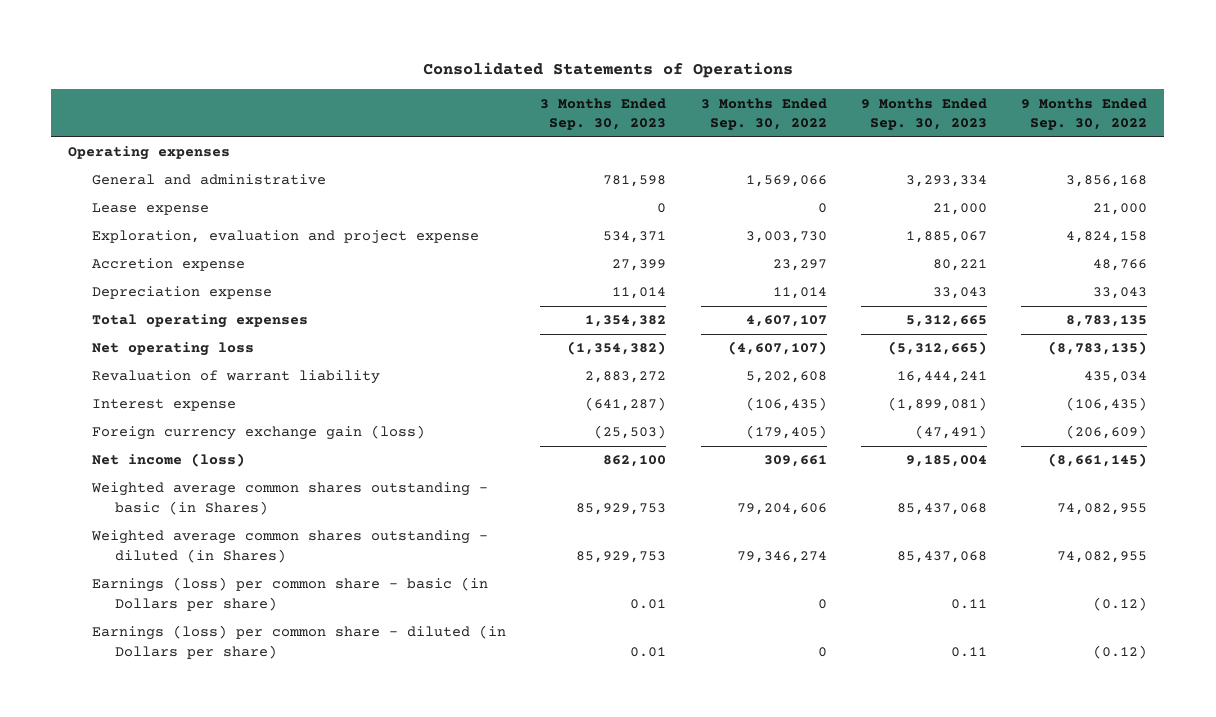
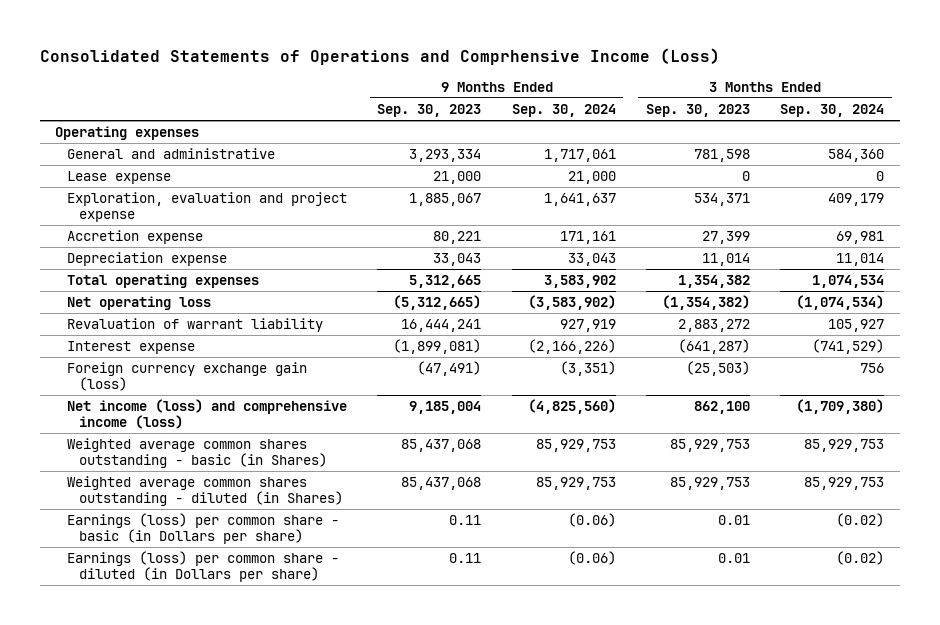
- Consolidated Statements of Operations
+ Consolidated Statements of Operations and Comprhensive Income (Loss)
- | 3 Months Ended Sep. 30, 2023 | 3 Months Ended Sep. 30, 2022 | 9 Months Ended Sep. 30, 2023 | 9 Months Ended Sep. 30, 2022
+ | 9 Months Ended Sep. 30, 2023 | 9 Months Ended Sep. 30, 2024 | 3 Months Ended Sep. 30, 2023 | 3 Months Ended Sep. 30, 2024
- Net income (loss) | 862,100 | 309,661 | 9,185,004 | (8,661,145)
+ Net income (loss) and comprehensive income (loss) | 9,185,004 | (4,825,560) | 862,100 | (1,709,380)

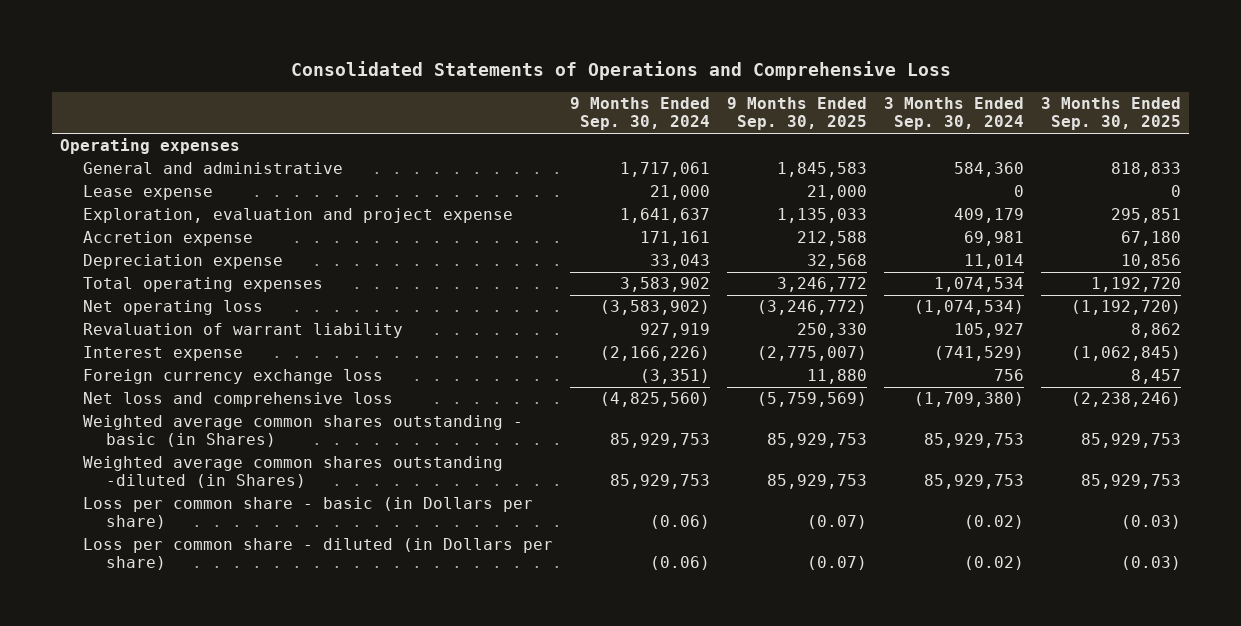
- Consolidated Statements of Operations and Comprhensive Income (Loss)
+ Consolidated Statements of Operations and Comprehensive Loss
- | 9 Months Ended Sep. 30, 2023 | 9 Months Ended Sep. 30, 2024 | 3 Months Ended Sep. 30, 2023 | 3 Months Ended Sep. 30, 2024
+ | 9 Months Ended Sep. 30, 2024 | 9 Months Ended Sep. 30, 2025 | 3 Months Ended Sep. 30, 2024 | 3 Months Ended Sep. 30, 2025
- Foreign currency exchange gain (loss) | (47,491) | (3,351) | (25,503) | 756
- Net income (loss) and comprehensive income (loss) | 9,185,004 | (4,825,560) | 862,100 | (1,709,380)
+ Foreign currency exchange loss | (3,351) | 11,880 | 756 | 8,457
+ Net loss and comprehensive loss | (4,825,560) | (5,759,569) | (1,709,380) | (2,238,246)
- Weighted average common shares outstanding - diluted (in Shares) | 85,437,068 | 85,929,753 | 85,929,753 | 85,929,753
- Earnings (loss) per common share - basic (in Dollars per share) | 0.11 | (0.06) | 0.01 | (0.02)
- Earnings (loss) per common share - diluted (in Dollars per share) | 0.11 | (0.06) | 0.01 | (0.02)
+ Weighted average common shares outstanding -diluted (in Shares) | 85,929,753 | 85,929,753 | 85,929,753 | 85,929,753
+ Loss per common share - basic (in Dollars per share) | (0.06) | (0.07) | (0.02) | (0.03)
+ Loss per common share - diluted (in Dollars per share) | (0.06) | (0.07) | (0.02) | (0.03)

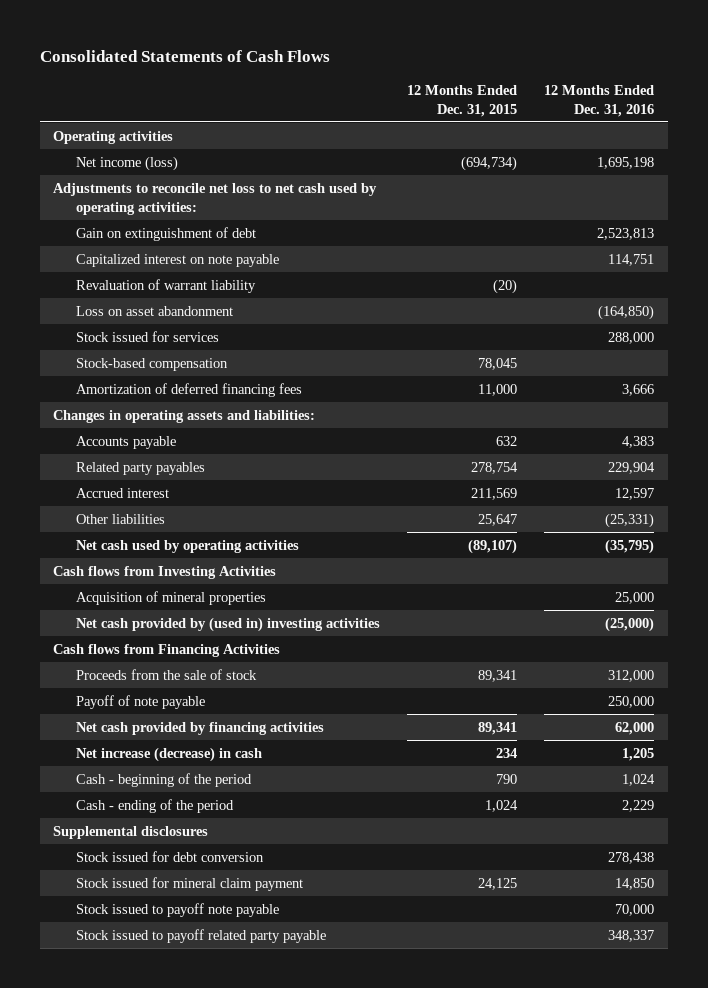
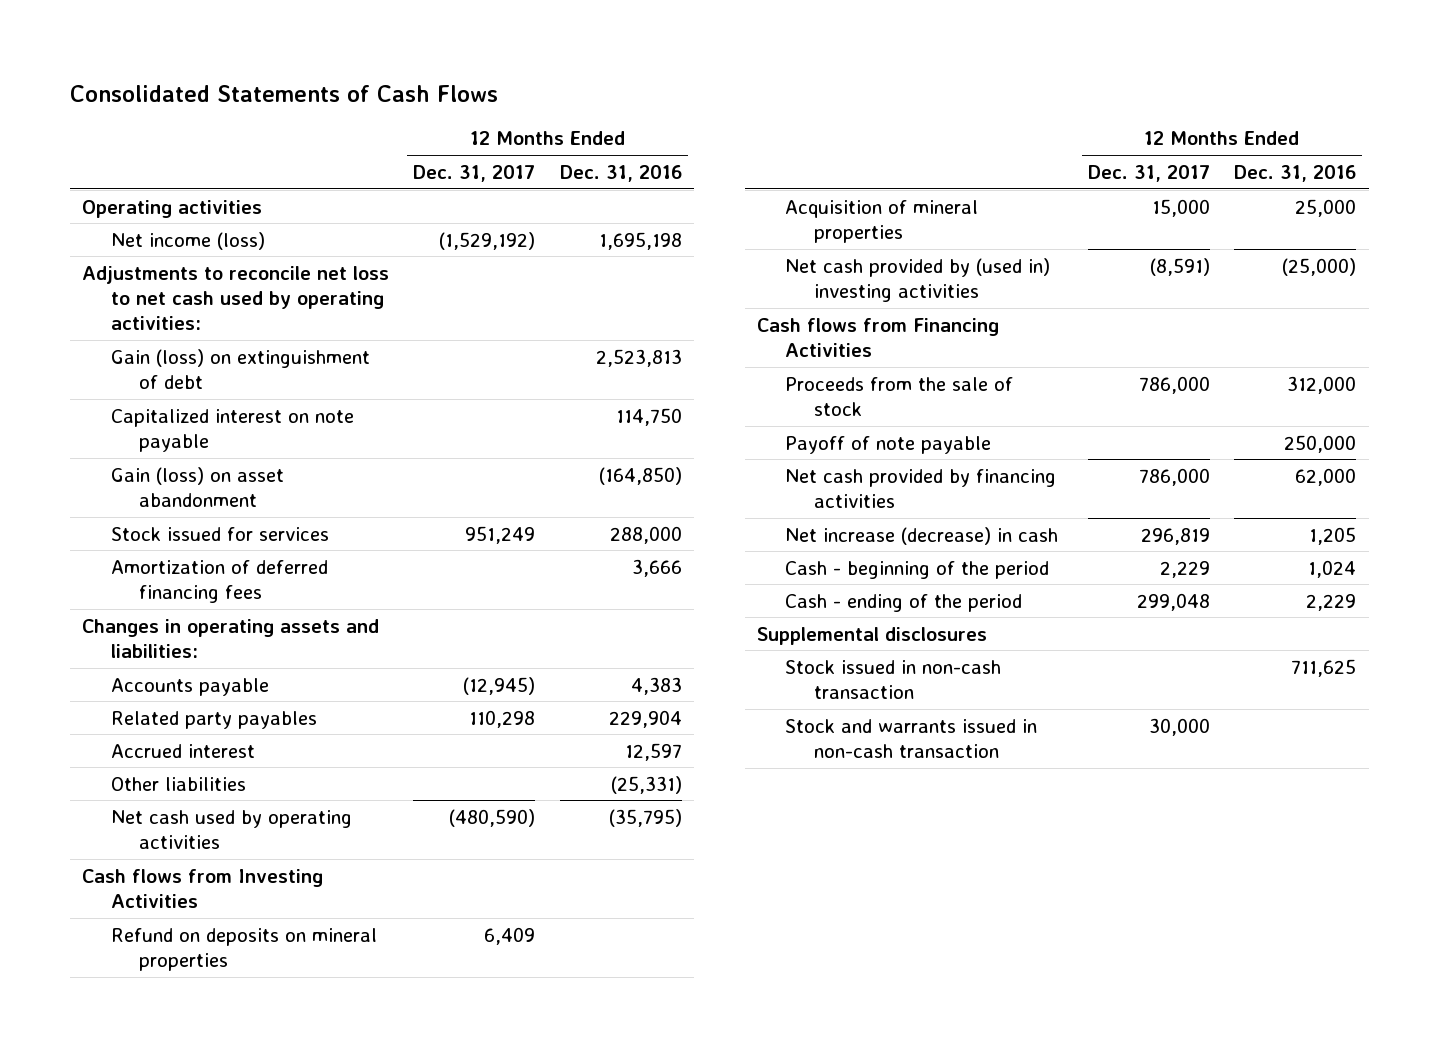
- | 12 Months Ended Dec. 31, 2015 | 12 Months Ended Dec. 31, 2016
+ | 12 Months Ended Dec. 31, 2017 | 12 Months Ended Dec. 31, 2016
- Gain on extinguishment of debt | | 2,523,813
- Capitalized interest on note payable | | 114,751
- Revaluation of warrant liability | (20) |
- Loss on asset abandonment | | (164,850)
+ Gain (loss) on extinguishment of debt | | 2,523,813
+ Capitalized interest on note payable | | 114,750
+ Gain (loss) on asset abandonment | | (164,850)
- Stock-based compensation | 78,045 |
+ Refund on deposits on mineral properties | 6,409 |
- Stock issued for debt conversion | | 278,438
- Stock issued for mineral claim payment | 24,125 | 14,850
- Stock issued to payoff note payable | | 70,000
- Stock issued to payoff related party payable | | 348,337
+ Stock issued in non-cash transaction | | 711,625
+ Stock and warrants issued in non-cash transaction | 30,000 |

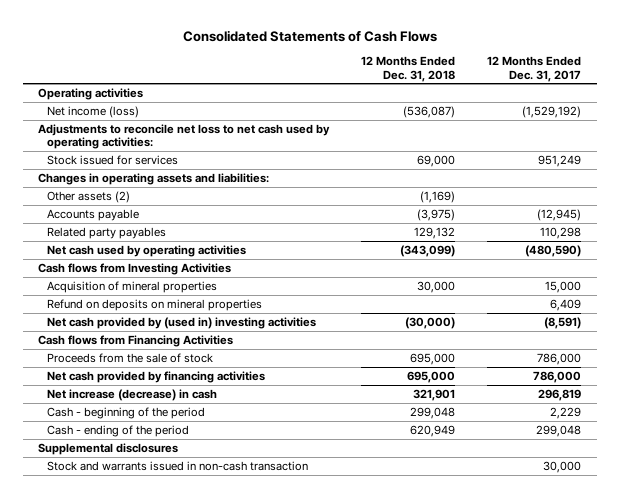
- | 12 Months Ended Dec. 31, 2017 | 12 Months Ended Dec. 31, 2016
+ | 12 Months Ended Dec. 31, 2018 | 12 Months Ended Dec. 31, 2017
- Gain (loss) on extinguishment of debt | | 2,523,813
- Capitalized interest on note payable | | 114,750
- Gain (loss) on asset abandonment | | (164,850)
- Amortization of deferred financing fees | | 3,666
+ Other assets (2) | (1,169) |
- Accrued interest | | 12,597
- Other liabilities | | (25,331)
moved down: Refund on deposits on mineral properties | | 6,409
- Payoff of note payable | | 250,000
- Stock issued in non-cash transaction | | 711,625

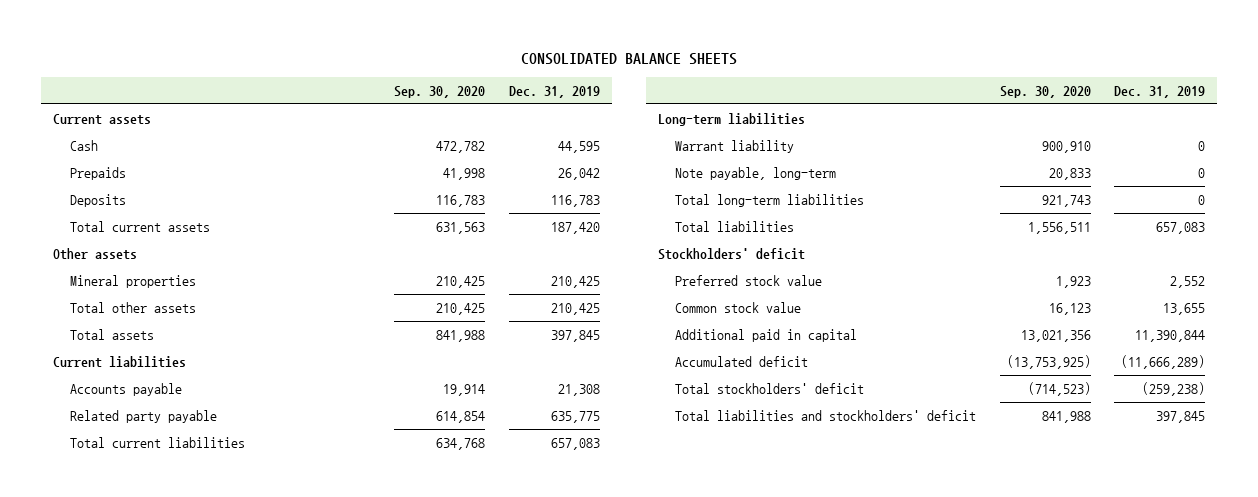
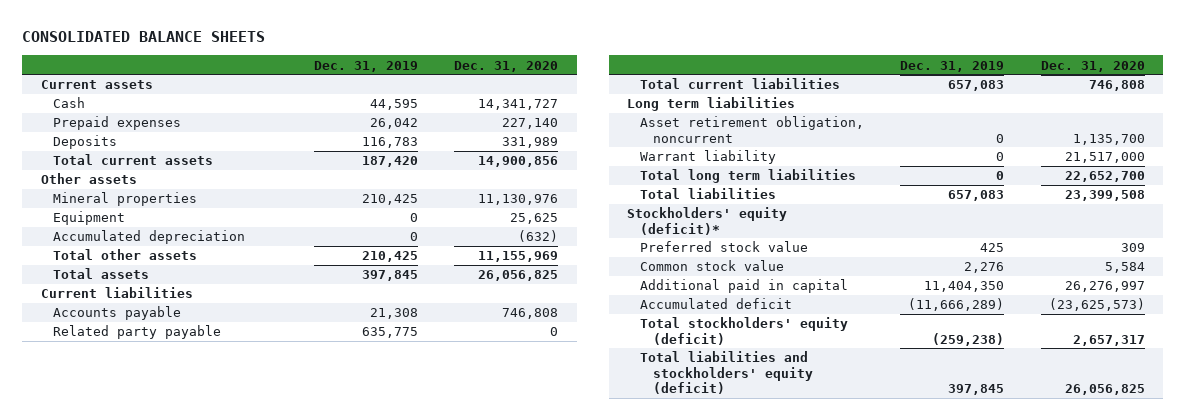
- | Sep. 30, 2020 | Dec. 31, 2019
+ | Dec. 31, 2019 | Dec. 31, 2020
- Prepaids | 41,998 | 26,042
+ Prepaid expenses | 26,042 | 227,140
+ Equipment | 0 | 25,625
+ Accumulated depreciation | 0 | (632)
- Long-term liabilities
+ Long term liabilities
+ Asset retirement obligation, noncurrent | 0 | 1,135,700
- Note payable, long-term | 20,833 | 0
- Total long-term liabilities | 921,743 | 0
+ Total long term liabilities | 0 | 22,652,700
- Stockholders' deficit
- Preferred stock value | 1,923 | 2,552
- Common stock value | 16,123 | 13,655
- Additional paid in capital | 13,021,356 | 11,390,844
+ Stockholders' equity (deficit)*
+ Preferred stock value | 425 | 309
+ Common stock value | 2,276 | 5,584
+ Additional paid in capital | 11,404,350 | 26,276,997
- Total stockholders' deficit | (714,523) | (259,238)
- Total liabilities and stockholders' deficit | 841,988 | 397,845
+ Total stockholders' equity (deficit) | (259,238) | 2,657,317
+ Total liabilities and stockholders' equity (deficit) | 397,845 | 26,056,825

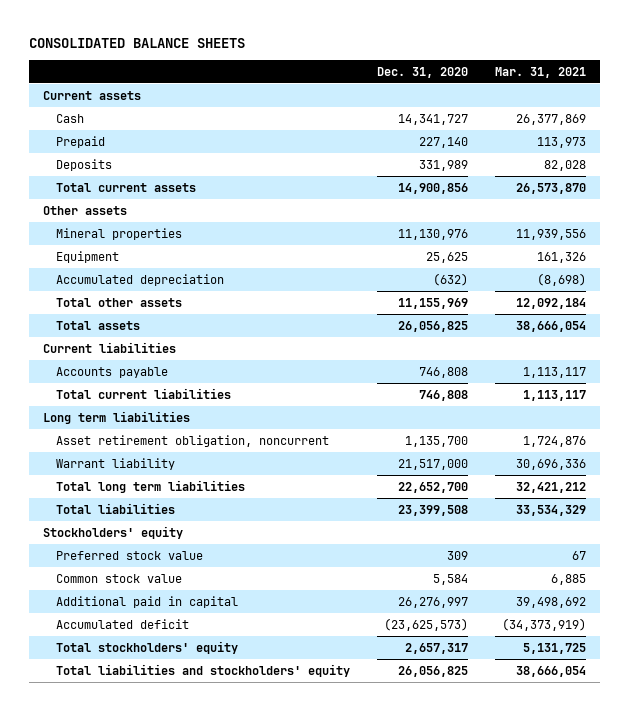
- | Dec. 31, 2019 | Dec. 31, 2020
+ | Dec. 31, 2020 | Mar. 31, 2021
- Prepaid expenses | 26,042 | 227,140
+ Prepaid | 227,140 | 113,973
- Related party payable | 635,775 | 0
- Stockholders' equity (deficit)*
+ Stockholders' equity
- Total stockholders' equity (deficit) | (259,238) | 2,657,317
- Total liabilities and stockholders' equity (deficit) | 397,845 | 26,056,825
+ Total stockholders' equity | 2,657,317 | 5,131,725
+ Total liabilities and stockholders' equity | 26,056,825 | 38,666,054

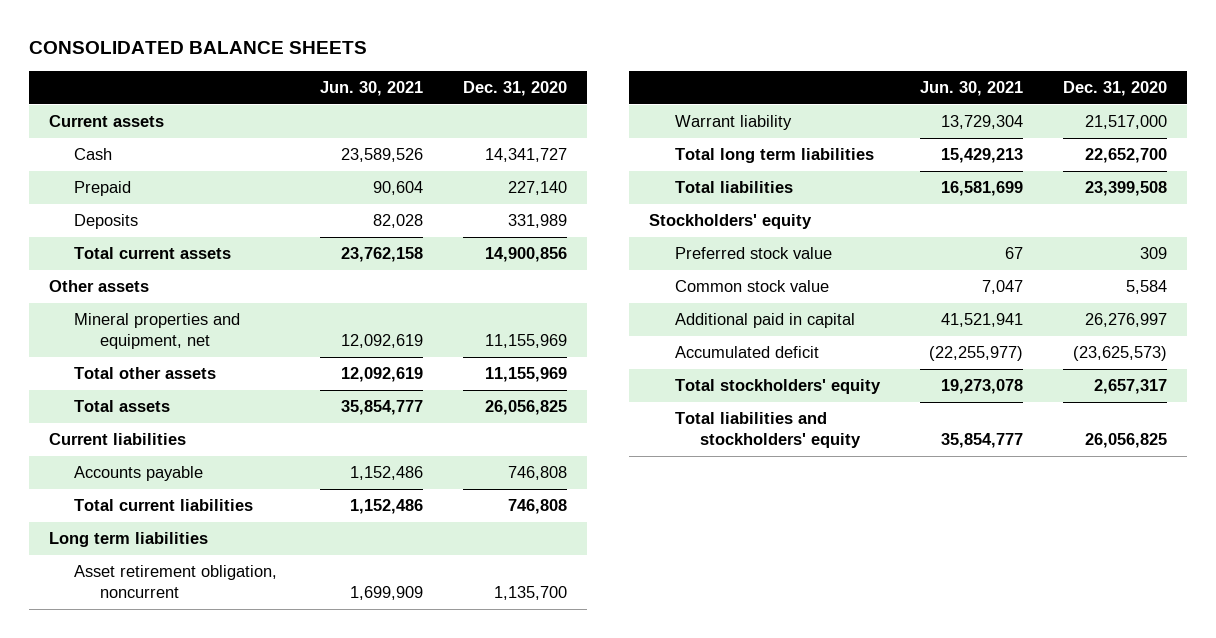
- | Dec. 31, 2020 | Mar. 31, 2021
+ | Jun. 30, 2021 | Dec. 31, 2020
- Mineral properties | 11,130,976 | 11,939,556
- Equipment | 25,625 | 161,326
- Accumulated depreciation | (632) | (8,698)
+ Mineral properties and equipment, net | 12,092,619 | 11,155,969

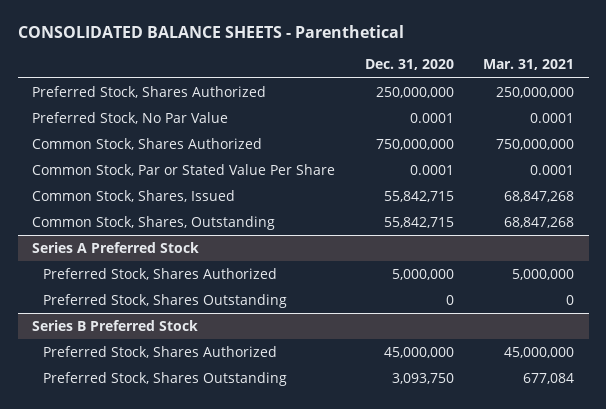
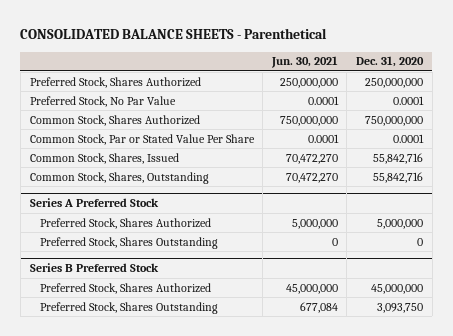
- | Dec. 31, 2020 | Mar. 31, 2021
+ | Jun. 30, 2021 | Dec. 31, 2020
- Common Stock, Shares, Issued | 55,842,715 | 68,847,268
- Common Stock, Shares, Outstanding | 55,842,715 | 68,847,268
+ Common Stock, Shares, Issued | 70,472,270 | 55,842,716
+ Common Stock, Shares, Outstanding | 70,472,270 | 55,842,716

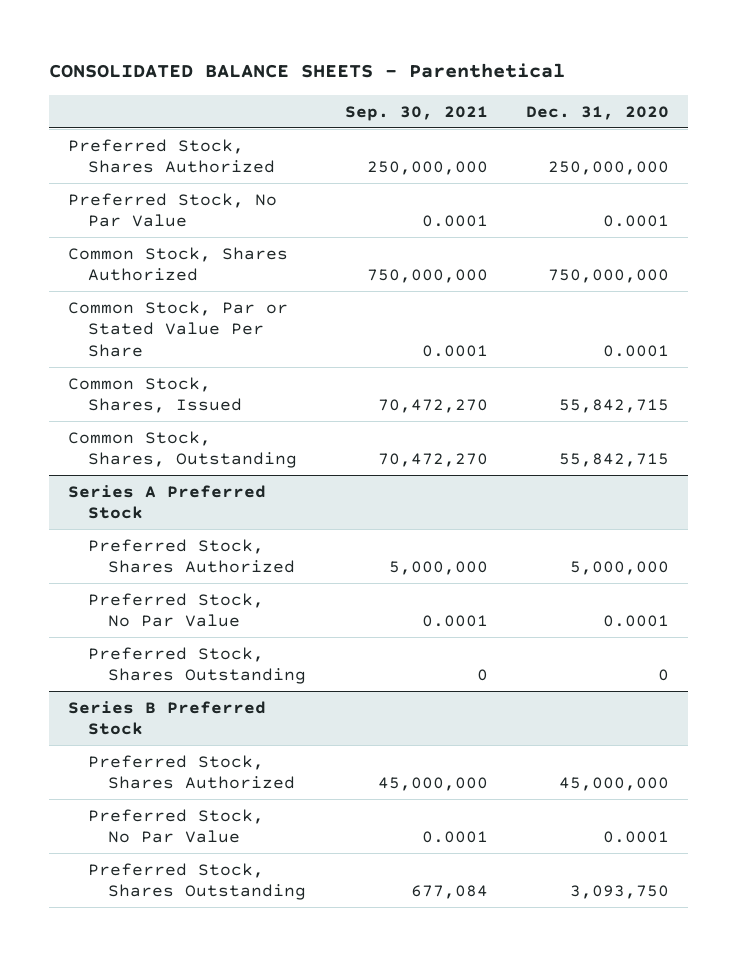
- | Jun. 30, 2021 | Dec. 31, 2020
+ | Sep. 30, 2021 | Dec. 31, 2020
- Common Stock, Shares, Issued | 70,472,270 | 55,842,716
- Common Stock, Shares, Outstanding | 70,472,270 | 55,842,716
+ Common Stock, Shares, Issued | 70,472,270 | 55,842,715
+ Common Stock, Shares, Outstanding | 70,472,270 | 55,842,715
@ Series A Preferred Stock
+ Preferred Stock, No Par Value | 0.0001 | 0.0001
@ Series B Preferred Stock
+ Preferred Stock, No Par Value | 0.0001 | 0.0001

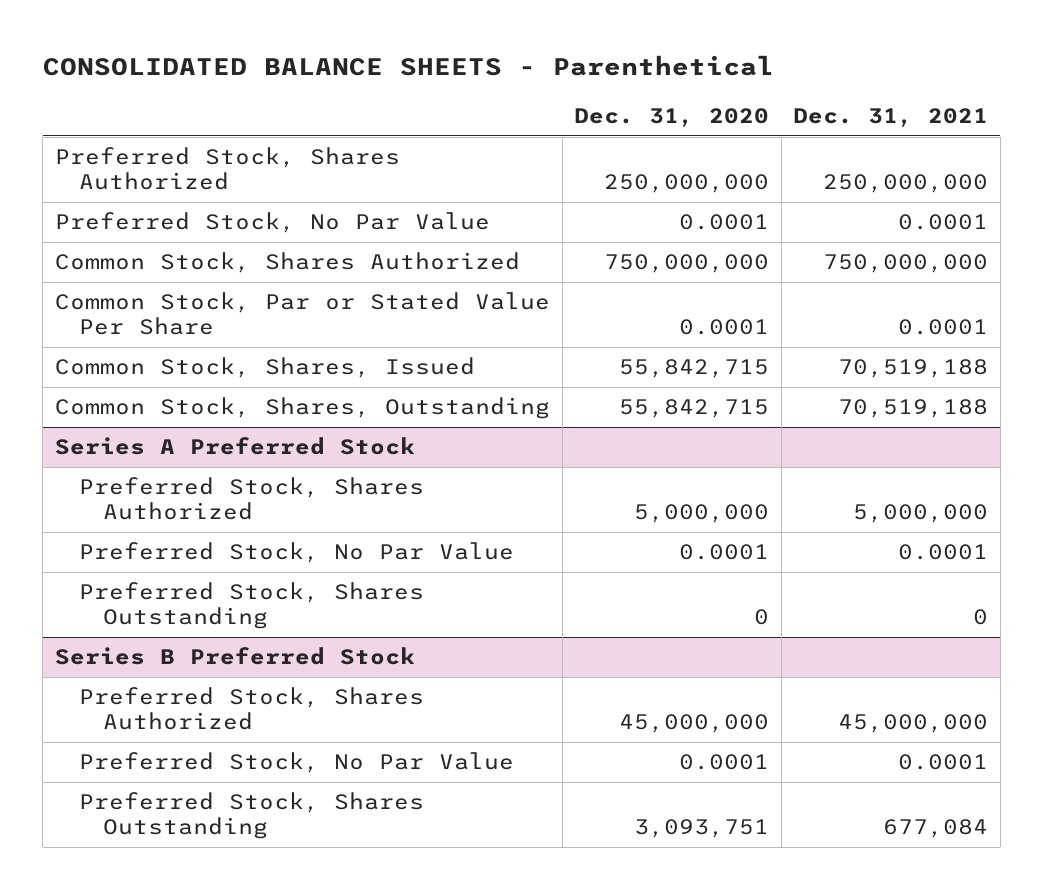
- | Sep. 30, 2021 | Dec. 31, 2020
+ | Dec. 31, 2020 | Dec. 31, 2021
@ Series B Preferred Stock
- Preferred Stock, Shares Outstanding | 677,084 | 3,093,750
+ Preferred Stock, Shares Outstanding | 3,093,751 | 677,084

